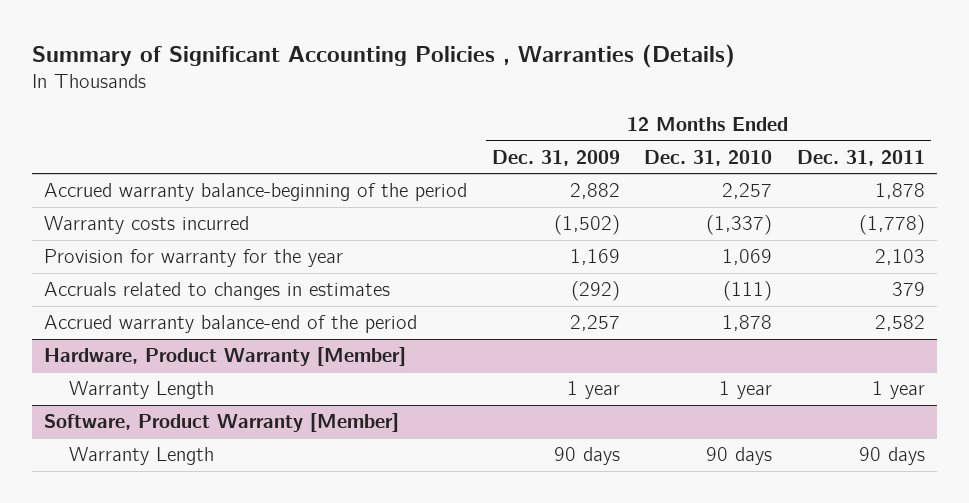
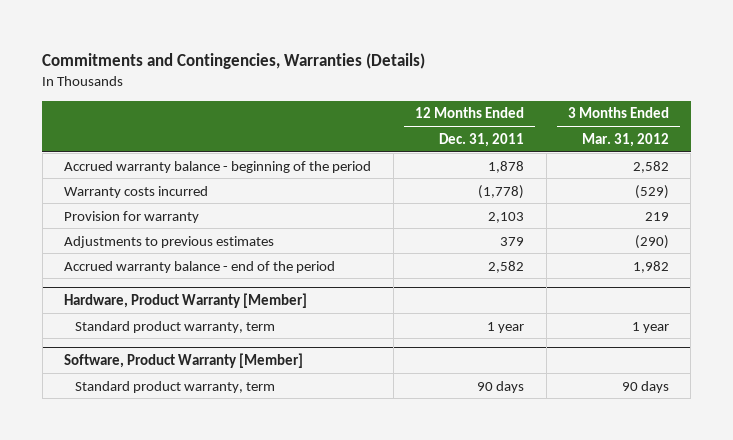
- Summary of Significant Accounting Policies , Warranties (Details)
+ Commitments and Contingencies, Warranties (Details)
- | 12 Months Ended Dec. 31, 2009 | 12 Months Ended Dec. 31, 2010 | 12 Months Ended Dec. 31, 2011
+ | 12 Months Ended Dec. 31, 2011 | 3 Months Ended Mar. 31, 2012
- Accrued warranty balance-beginning of the period | 2,882 | 2,257 | 1,878
+ Accrued warranty balance - beginning of the period | 1,878 | 2,582
- Provision for warranty for the year | 1,169 | 1,069 | 2,103
- Accruals related to changes in estimates | (292) | (111) | 379
- Accrued warranty balance-end of the period | 2,257 | 1,878 | 2,582
+ Provision for warranty | 2,103 | 219
+ Adjustments to previous estimates | 379 | (290)
+ Accrued warranty balance - end of the period | 2,582 | 1,982
@ Hardware, Product Warranty [Member]
- Warranty Length | 1 year | 1 year | 1 year
+ Standard product warranty, term | 1 year | 1 year
@ Software, Product Warranty [Member]
- Warranty Length | 90 days | 90 days | 90 days
+ Standard product warranty, term | 90 days | 90 days

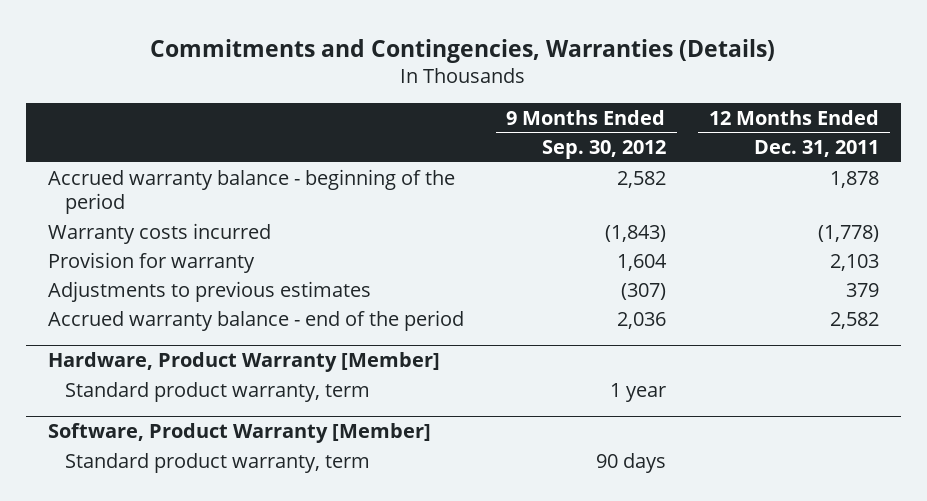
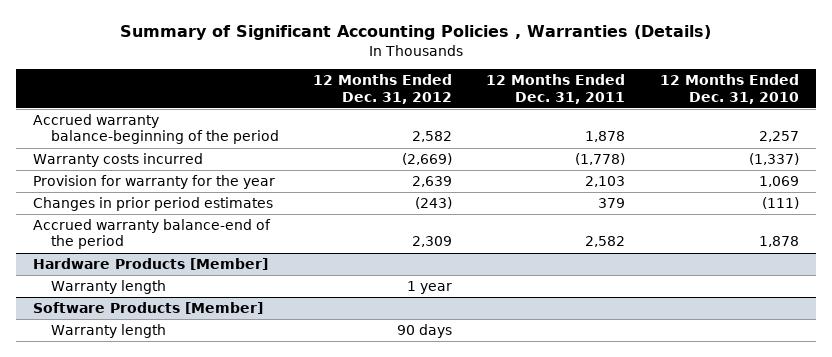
- Commitments and Contingencies, Warranties (Details)
+ Summary of Significant Accounting Policies , Warranties (Details)
- | 9 Months Ended Sep. 30, 2012 | 12 Months Ended Dec. 31, 2011
+ | 12 Months Ended Dec. 31, 2012 | 12 Months Ended Dec. 31, 2011 | 12 Months Ended Dec. 31, 2010
- Accrued warranty balance - beginning of the period | 2,582 | 1,878
+ Accrued warranty balance-beginning of the period | 2,582 | 1,878 | 2,257
- Provision for warranty | 1,604 | 2,103
- Adjustments to previous estimates | (307) | 379
- Accrued warranty balance - end of the period | 2,036 | 2,582
- Hardware, Product Warranty [Member]
- Standard product warranty, term | 1 year |
- Software, Product Warranty [Member]
- Standard product warranty, term | 90 days |
+ Provision for warranty for the year | 2,639 | 2,103 | 1,069
+ Changes in prior period estimates | (243) | 379 | (111)
+ Accrued warranty balance-end of the period | 2,309 | 2,582 | 1,878
+ Hardware Products [Member]
+ Warranty length | 1 year | |
+ Software Products [Member]
+ Warranty length | 90 days | |

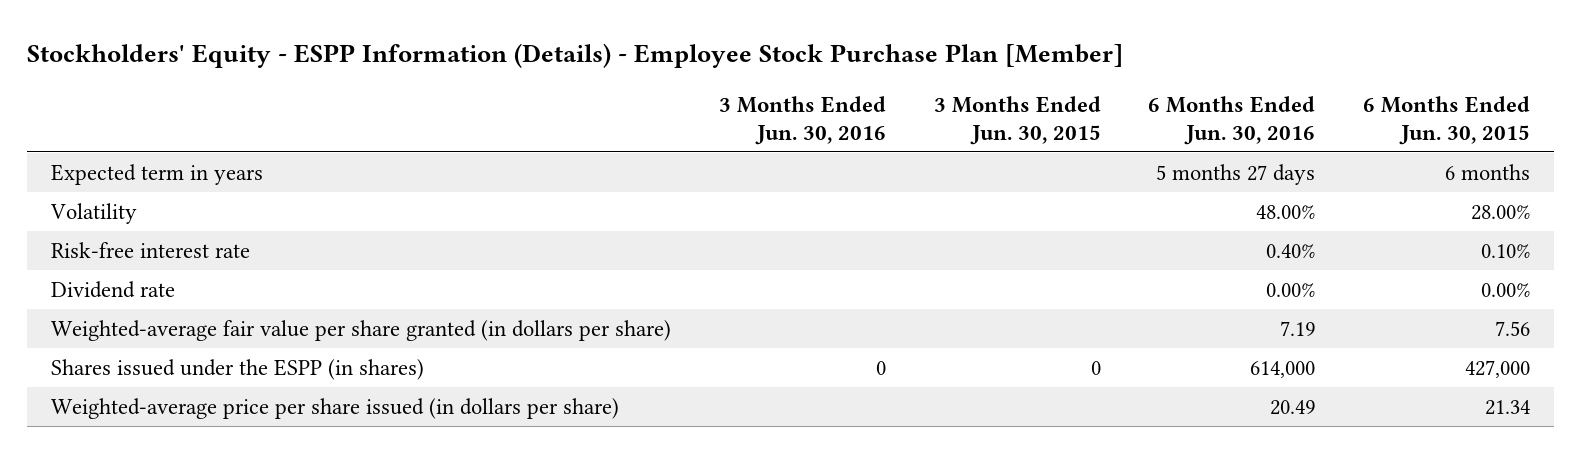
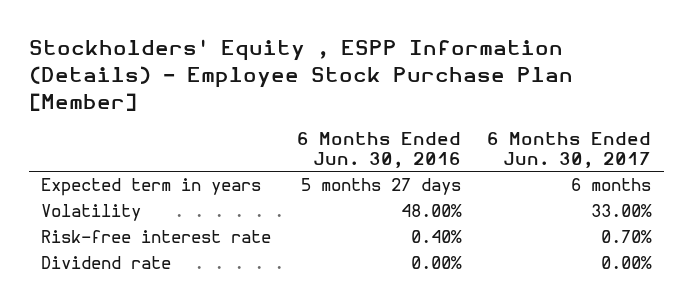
- Stockholders' Equity - ESPP Information (Details) - Employee Stock Purchase Plan [Member]
+ Stockholders' Equity , ESPP Information (Details) - Employee Stock Purchase Plan [Member]
- | 3 Months Ended Jun. 30, 2016 | 3 Months Ended Jun. 30, 2015 | 6 Months Ended Jun. 30, 2016 | 6 Months Ended Jun. 30, 2015
+ | 6 Months Ended Jun. 30, 2016 | 6 Months Ended Jun. 30, 2017
- Weighted-average fair value per share granted (in dollars per share) | | | 7.19 | 7.56
- Shares issued under the ESPP (in shares) | 0 | 0 | 614,000 | 427,000
- Weighted-average price per share issued (in dollars per share) | | | 20.49 | 21.34

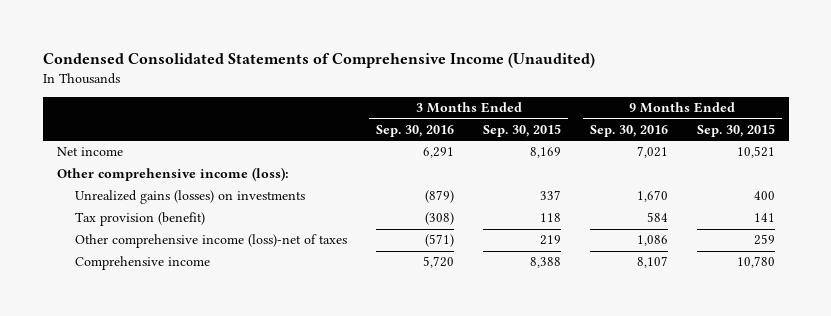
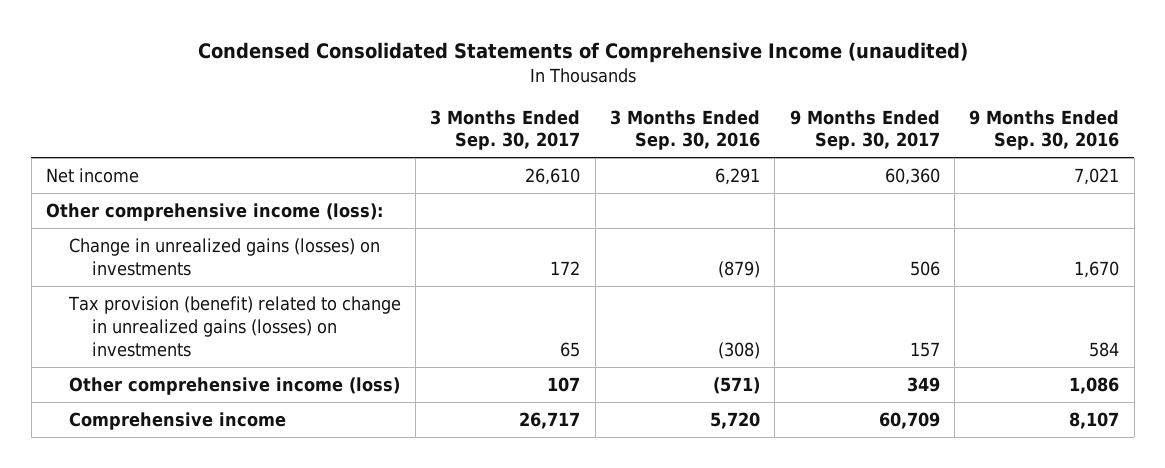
- Condensed Consolidated Statements of Comprehensive Income (Unaudited)
+ Condensed Consolidated Statements of Comprehensive Income (unaudited)
- | 3 Months Ended Sep. 30, 2016 | 3 Months Ended Sep. 30, 2015 | 9 Months Ended Sep. 30, 2016 | 9 Months Ended Sep. 30, 2015
+ | 3 Months Ended Sep. 30, 2017 | 3 Months Ended Sep. 30, 2016 | 9 Months Ended Sep. 30, 2017 | 9 Months Ended Sep. 30, 2016
- Unrealized gains (losses) on investments | (879) | 337 | 1,670 | 400
- Tax provision (benefit) | (308) | 118 | 584 | 141
- Other comprehensive income (loss)-net of taxes | (571) | 219 | 1,086 | 259
+ Change in unrealized gains (losses) on investments | 172 | (879) | 506 | 1,670
+ Tax provision (benefit) related to change in unrealized gains (losses) on investments | 65 | (308) | 157 | 584
+ Other comprehensive income (loss) | 107 | (571) | 349 | 1,086

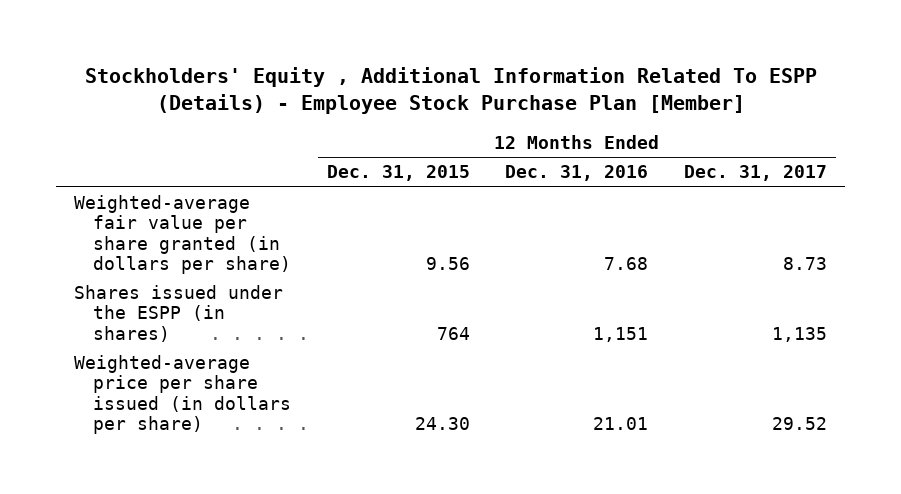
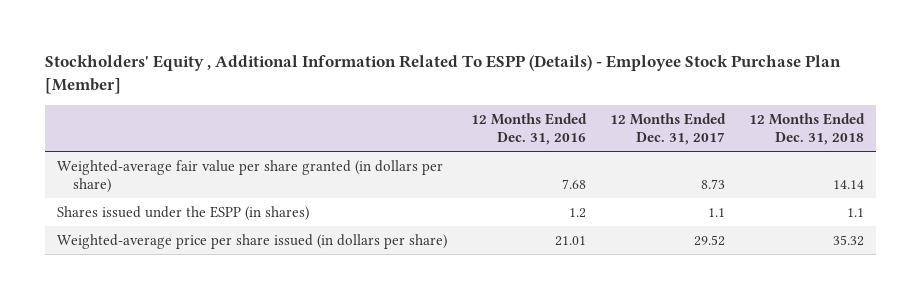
- | 12 Months Ended Dec. 31, 2015 | 12 Months Ended Dec. 31, 2016 | 12 Months Ended Dec. 31, 2017
+ | 12 Months Ended Dec. 31, 2016 | 12 Months Ended Dec. 31, 2017 | 12 Months Ended Dec. 31, 2018
- Shares issued under the ESPP (in shares) | 764 | 1,151 | 1,135
+ Shares issued under the ESPP (in shares) | 1.2 | 1.1 | 1.1

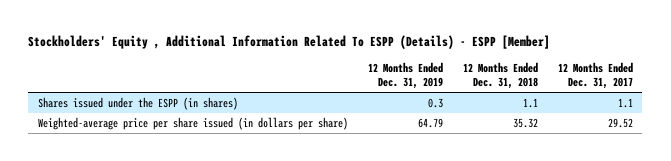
- Stockholders' Equity , Additional Information Related To ESPP (Details) - Employee Stock Purchase Plan [Member]
+ Stockholders' Equity , Additional Information Related To ESPP (Details) - ESPP [Member]
- | 12 Months Ended Dec. 31, 2016 | 12 Months Ended Dec. 31, 2017 | 12 Months Ended Dec. 31, 2018
+ | 12 Months Ended Dec. 31, 2019 | 12 Months Ended Dec. 31, 2018 | 12 Months Ended Dec. 31, 2017
- Weighted-average fair value per share granted (in dollars per share) | 7.68 | 8.73 | 14.14

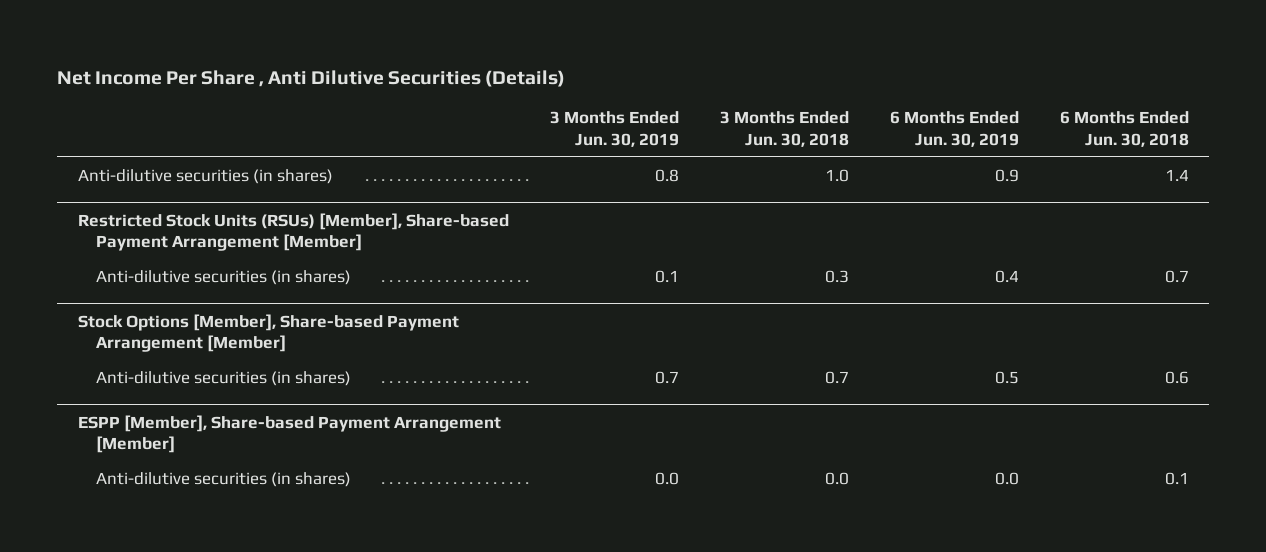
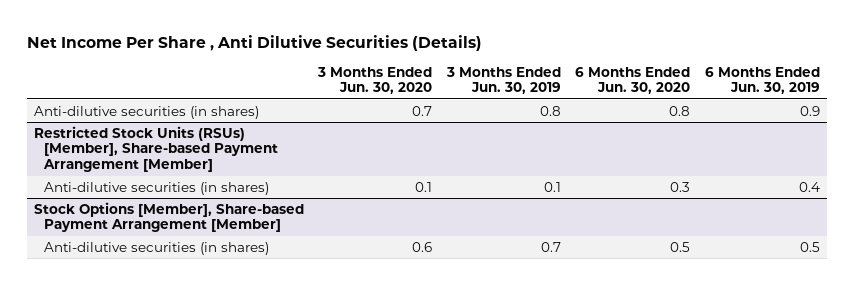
- | 3 Months Ended Jun. 30, 2019 | 3 Months Ended Jun. 30, 2018 | 6 Months Ended Jun. 30, 2019 | 6 Months Ended Jun. 30, 2018
+ | 3 Months Ended Jun. 30, 2020 | 3 Months Ended Jun. 30, 2019 | 6 Months Ended Jun. 30, 2020 | 6 Months Ended Jun. 30, 2019
- ESPP [Member], Share-based Payment Arrangement [Member]
- Anti-dilutive securities (in shares) | 0.0 | 0.0 | 0.0 | 0.1

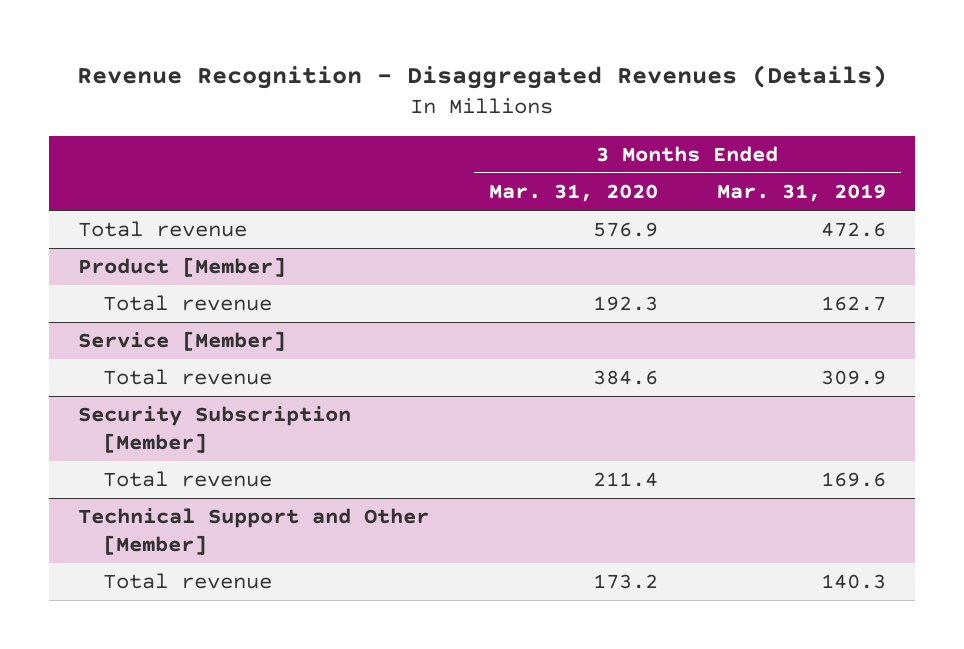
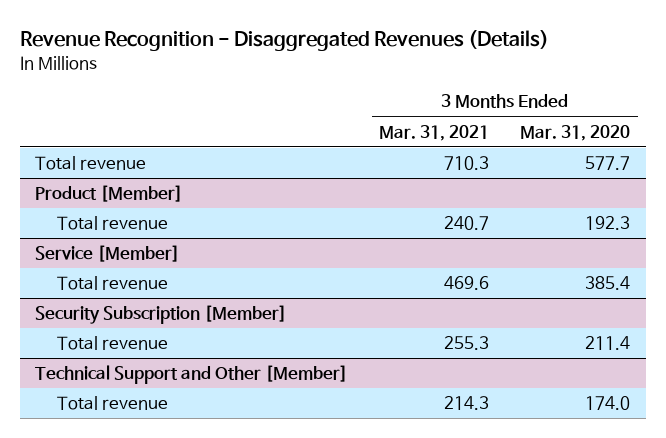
- | 3 Months Ended Mar. 31, 2020 | 3 Months Ended Mar. 31, 2019
+ | 3 Months Ended Mar. 31, 2021 | 3 Months Ended Mar. 31, 2020
- Total revenue | 576.9 | 472.6
+ Total revenue | 710.3 | 577.7
@ Service [Member]
- Total revenue | 384.6 | 309.9
+ Total revenue | 469.6 | 385.4
@ Technical Support and Other [Member]
- Total revenue | 173.2 | 140.3
+ Total revenue | 214.3 | 174.0

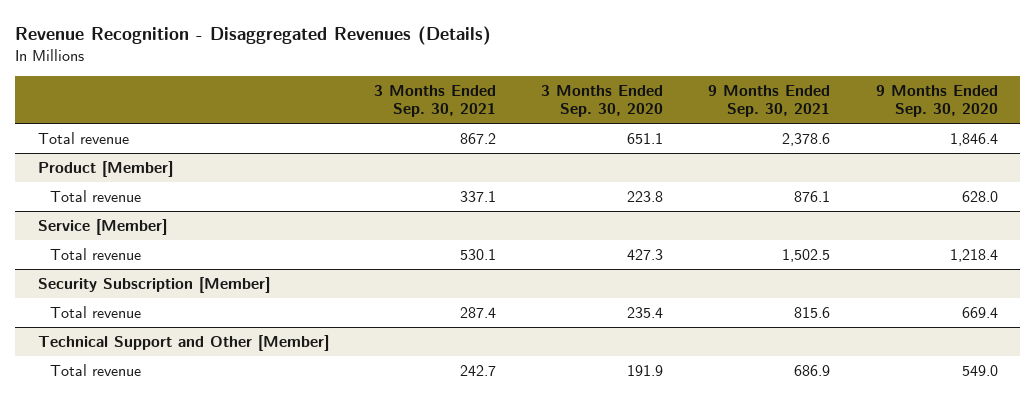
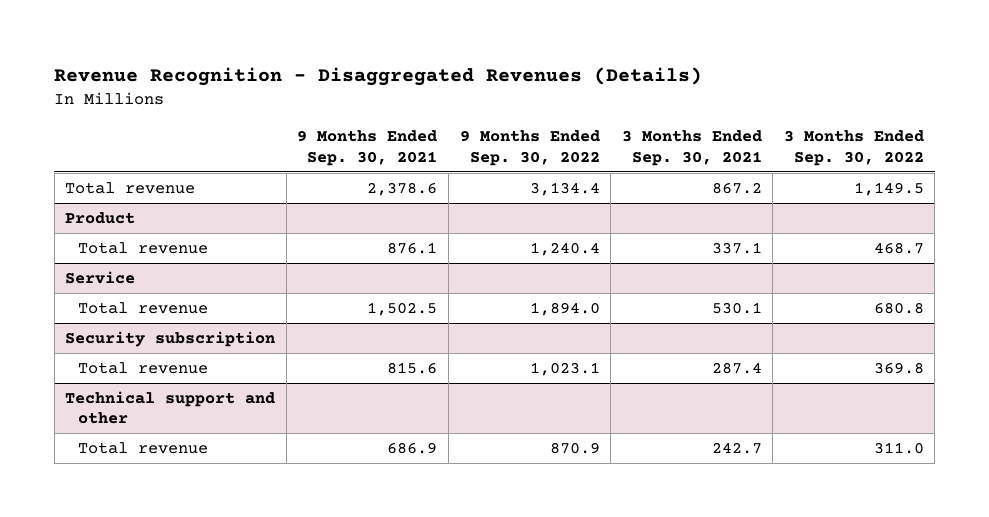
- | 3 Months Ended Sep. 30, 2021 | 3 Months Ended Sep. 30, 2020 | 9 Months Ended Sep. 30, 2021 | 9 Months Ended Sep. 30, 2020
+ | 9 Months Ended Sep. 30, 2021 | 9 Months Ended Sep. 30, 2022 | 3 Months Ended Sep. 30, 2021 | 3 Months Ended Sep. 30, 2022
- Product [Member]
+ Product
- Service [Member]
+ Service
- Security Subscription [Member]
+ Security subscription
- Technical Support and Other [Member]
+ Technical support and other

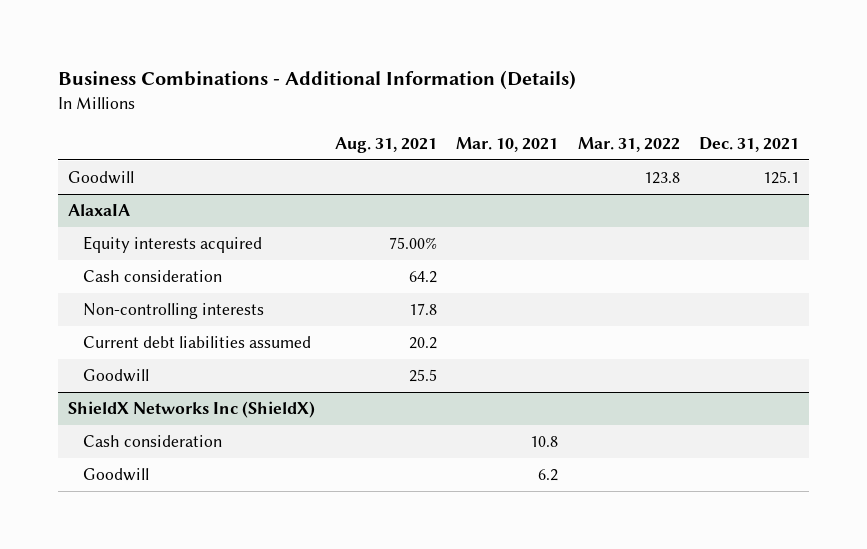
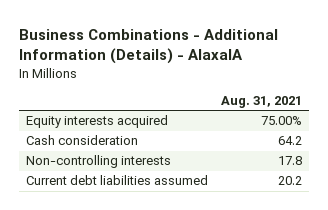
- Business Combinations - Additional Information (Details)
+ Business Combinations - Additional Information (Details) - AlaxaIA
- | Aug. 31, 2021 | Mar. 10, 2021 | Mar. 31, 2022 | Dec. 31, 2021
+ | Aug. 31, 2021
- Goodwill | | | 123.8 | 125.1
- AlaxaIA
- Goodwill | 25.5 | | |
- ShieldX Networks Inc (ShieldX)
- Cash consideration | | 10.8 | |
- Goodwill | | 6.2 | |

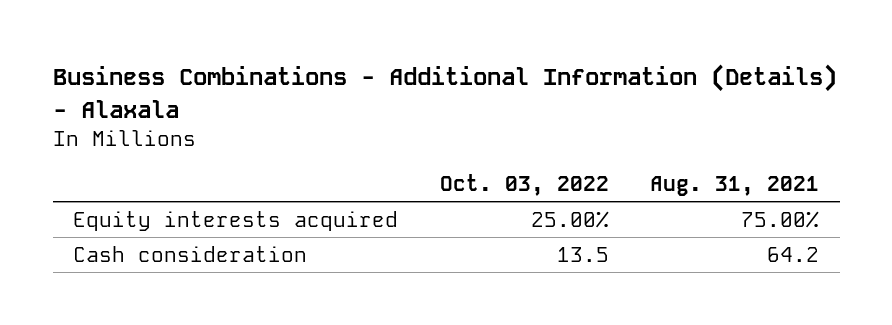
- Business Combinations - Additional Information (Details) - AlaxaIA
+ Business Combinations - Additional Information (Details) - Alaxala
- | Aug. 31, 2021
+ | Oct. 03, 2022 | Aug. 31, 2021
- Non-controlling interests | 17.8
- Current debt liabilities assumed | 20.2

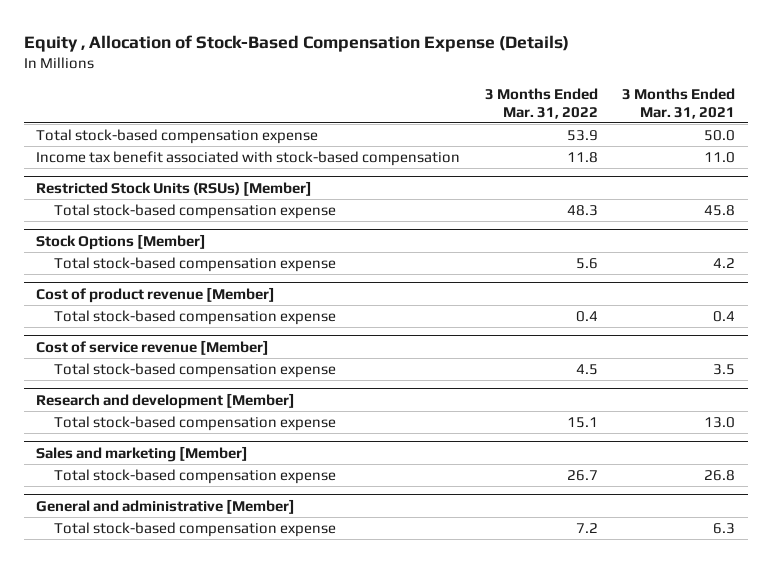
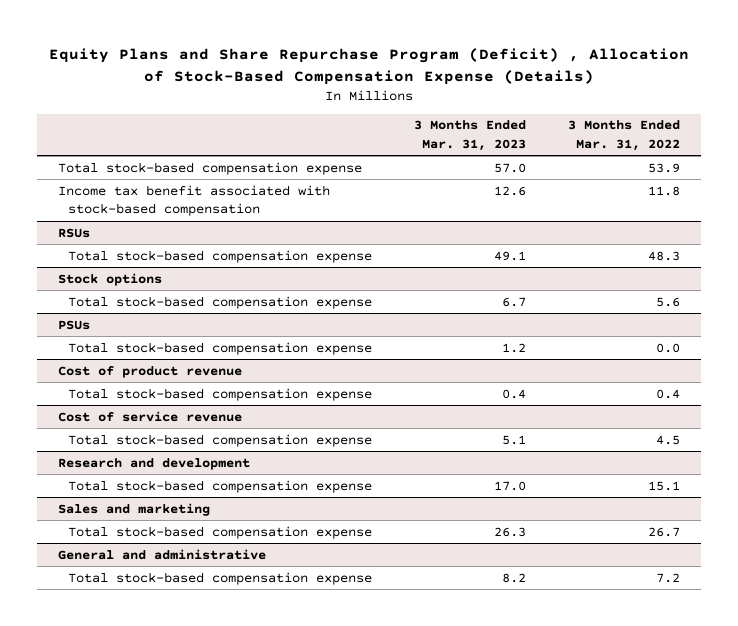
- Equity , Allocation of Stock-Based Compensation Expense (Details)
+ Equity Plans and Share Repurchase Program (Deficit) , Allocation of Stock-Based Compensation Expense (Details)
- | 3 Months Ended Mar. 31, 2022 | 3 Months Ended Mar. 31, 2021
+ | 3 Months Ended Mar. 31, 2023 | 3 Months Ended Mar. 31, 2022
- Restricted Stock Units (RSUs) [Member]
+ RSUs
- Stock Options [Member]
+ Stock options
- Cost of product revenue [Member]
+ PSUs
+ Total stock-based compensation expense | 1.2 | 0.0
+ Cost of product revenue
- Cost of service revenue [Member]
+ Cost of service revenue
- Research and development [Member]
+ Research and development
- Sales and marketing [Member]
+ Sales and marketing
- General and administrative [Member]
+ General and administrative

